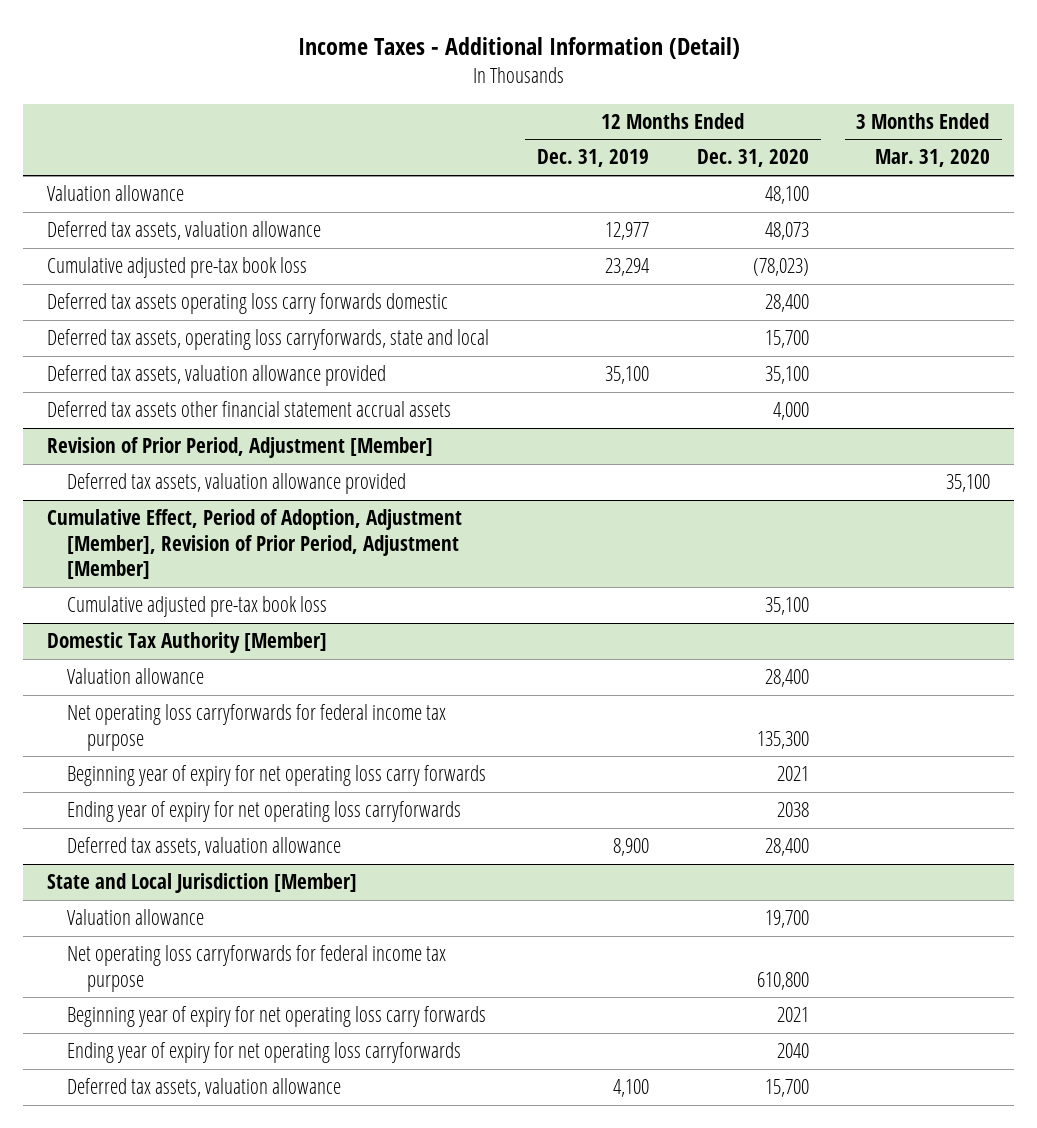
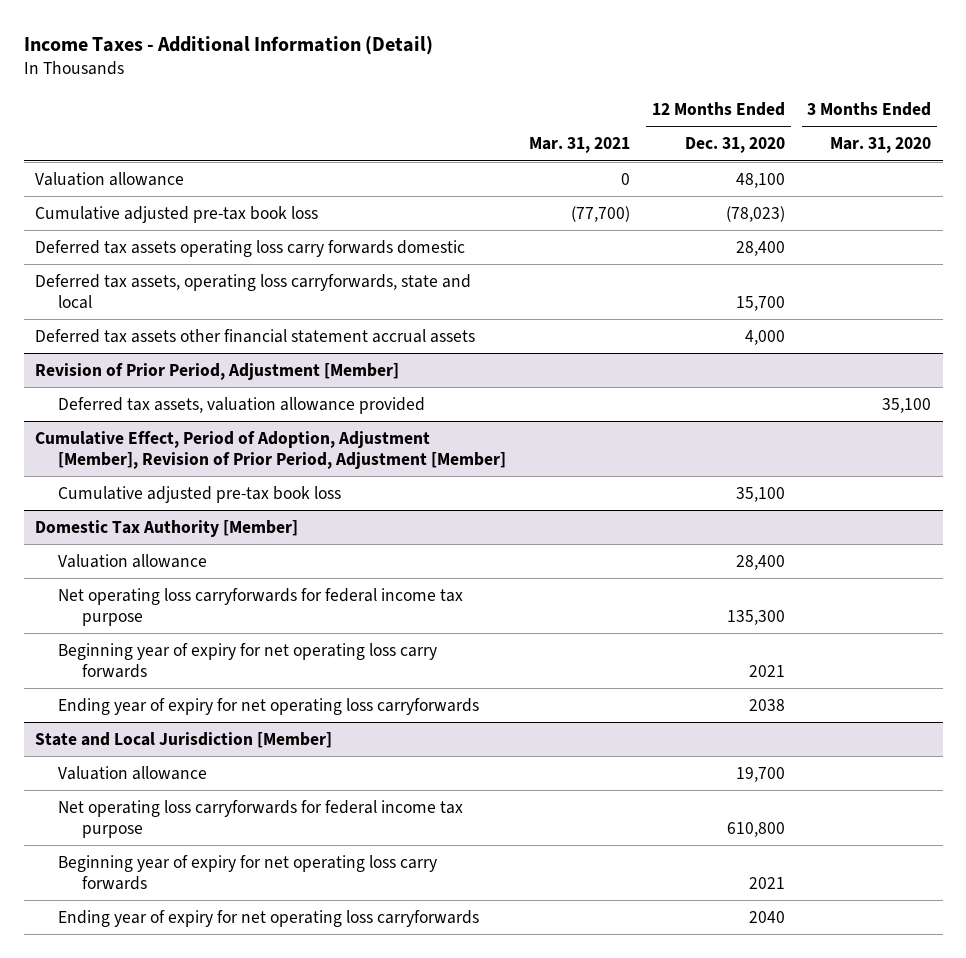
- | 12 Months Ended Dec. 31, 2019 | 12 Months Ended Dec. 31, 2020 | 3 Months Ended Mar. 31, 2020
+ | Mar. 31, 2021 | 12 Months Ended Dec. 31, 2020 | 3 Months Ended Mar. 31, 2020
- Deferred tax assets, valuation allowance | 12,977 | 48,073 |
- Deferred tax assets, valuation allowance provided | 35,100 | 35,100 |
@ Domestic Tax Authority [Member]
- Deferred tax assets, valuation allowance | 8,900 | 28,400 |
@ State and Local Jurisdiction [Member]
- Deferred tax assets, valuation allowance | 4,100 | 15,700 |

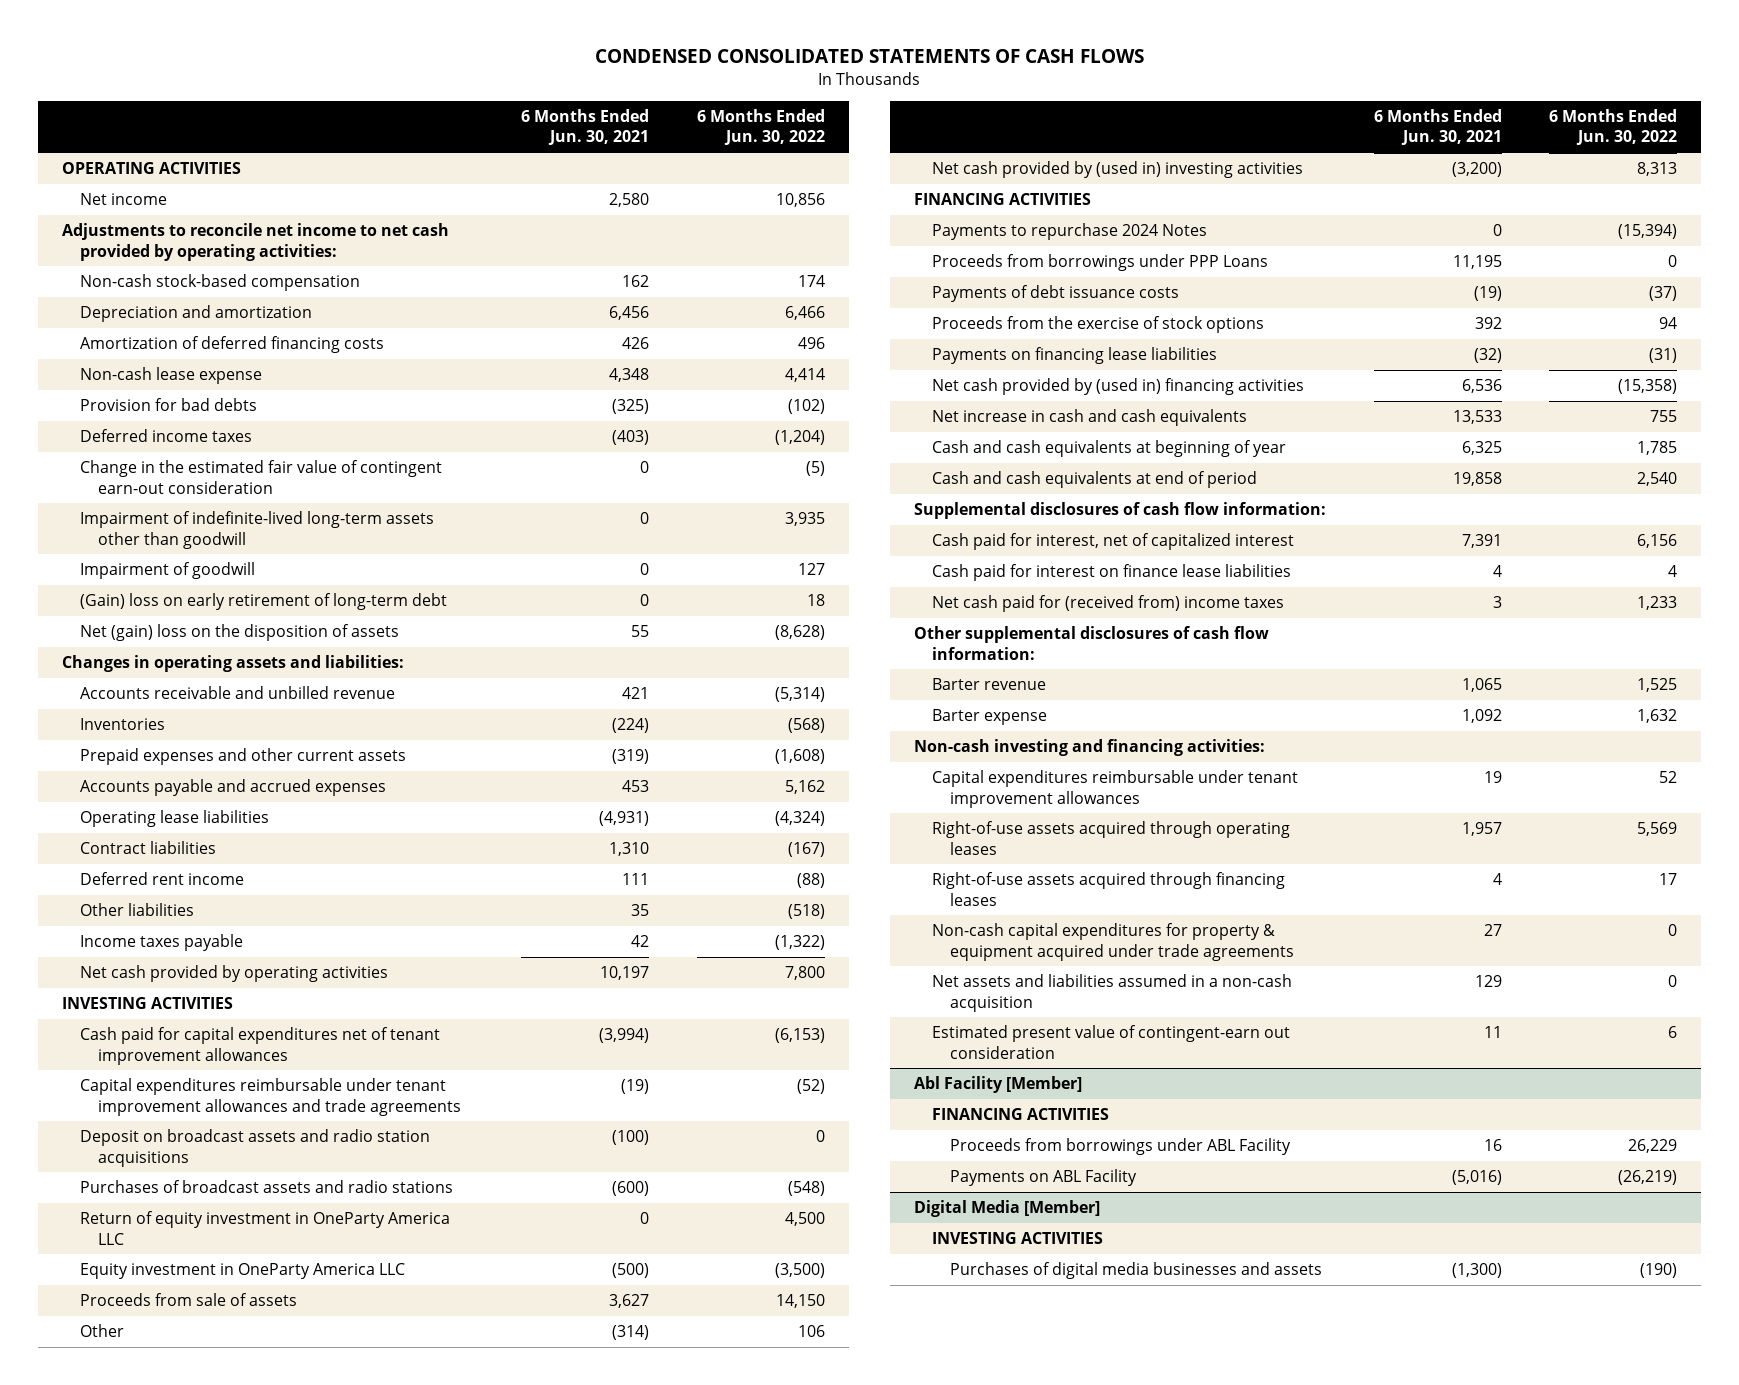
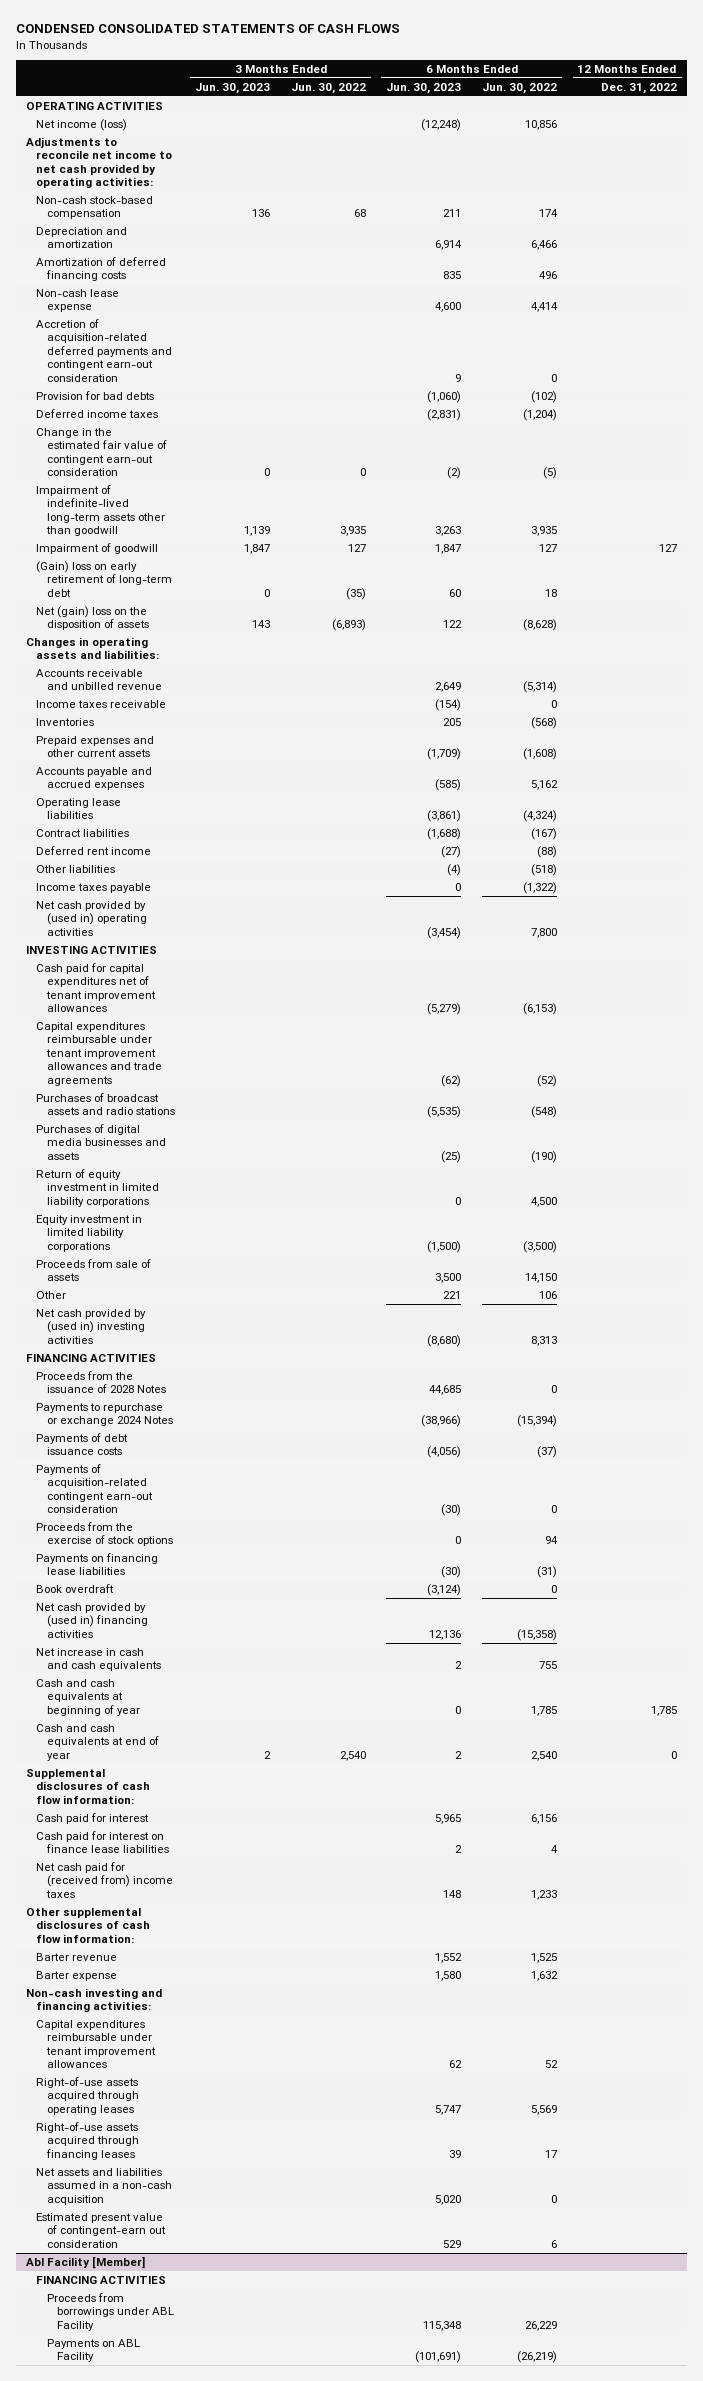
- | 6 Months Ended Jun. 30, 2021 | 6 Months Ended Jun. 30, 2022
+ | 3 Months Ended Jun. 30, 2023 | 3 Months Ended Jun. 30, 2022 | 6 Months Ended Jun. 30, 2023 | 6 Months Ended Jun. 30, 2022 | 12 Months Ended Dec. 31, 2022
- Net income | 2,580 | 10,856
+ Net income (loss) | | | (12,248) | 10,856 |
+ Accretion of acquisition-related deferred payments and contingent earn-out consideration | | | 9 | 0 |
+ Income taxes receivable | | | (154) | 0 |
- Net cash provided by operating activities | 10,197 | 7,800
+ Net cash provided by (used in) operating activities | | | (3,454) | 7,800 |
- Deposit on broadcast assets and radio station acquisitions | (100) | 0
- Return of equity investment in OneParty America LLC | 0 | 4,500
- Equity investment in OneParty America LLC | (500) | (3,500)
+ Purchases of digital media businesses and assets | | | (25) | (190) |
+ Return of equity investment in limited liability corporations | | | 0 | 4,500 |
+ Equity investment in limited liability corporations | | | (1,500) | (3,500) |
- Payments to repurchase 2024 Notes | 0 | (15,394)
- Proceeds from borrowings under PPP Loans | 11,195 | 0
+ Proceeds from the issuance of 2028 Notes | | | 44,685 | 0 |
+ Payments to repurchase or exchange 2024 Notes | | | (38,966) | (15,394) |
+ Payments of acquisition-related contingent earn-out consideration | | | (30) | 0 |
+ Book overdraft | | | (3,124) | 0 |
- Cash and cash equivalents at end of period | 19,858 | 2,540
+ Cash and cash equivalents at end of year | 2 | 2,540 | 2 | 2,540 | 0
- Cash paid for interest, net of capitalized interest | 7,391 | 6,156
+ Cash paid for interest | | | 5,965 | 6,156 |
- Non-cash capital expenditures for property & equipment acquired under trade agreements | 27 | 0
- Digital Media [Member]
- INVESTING ACTIVITIES
- Purchases of digital media businesses and assets | (1,300) | (190)

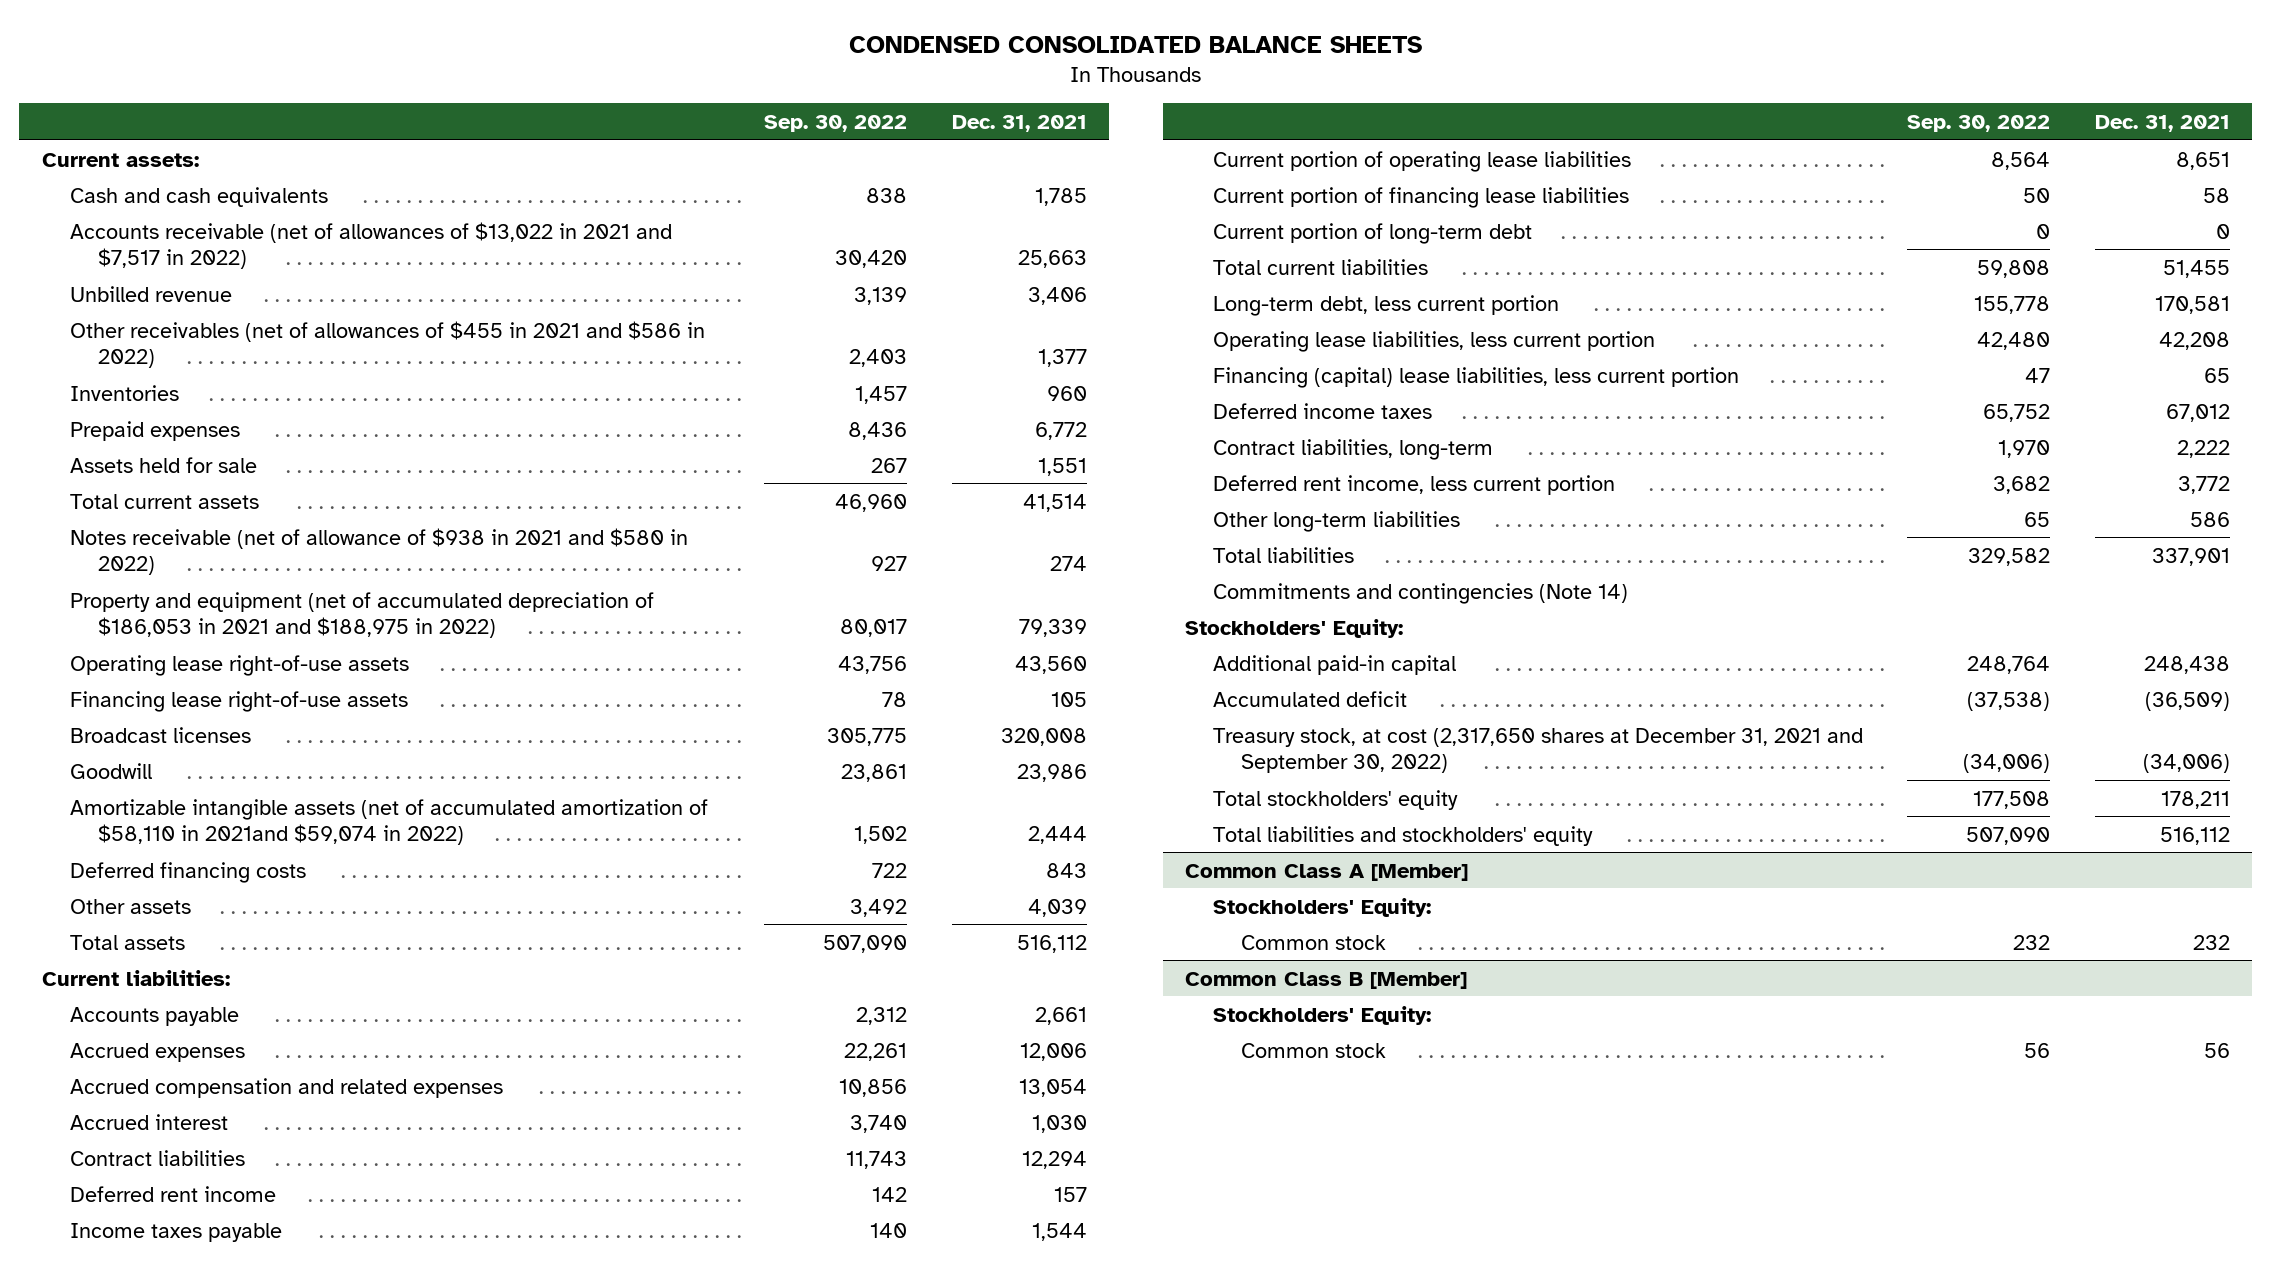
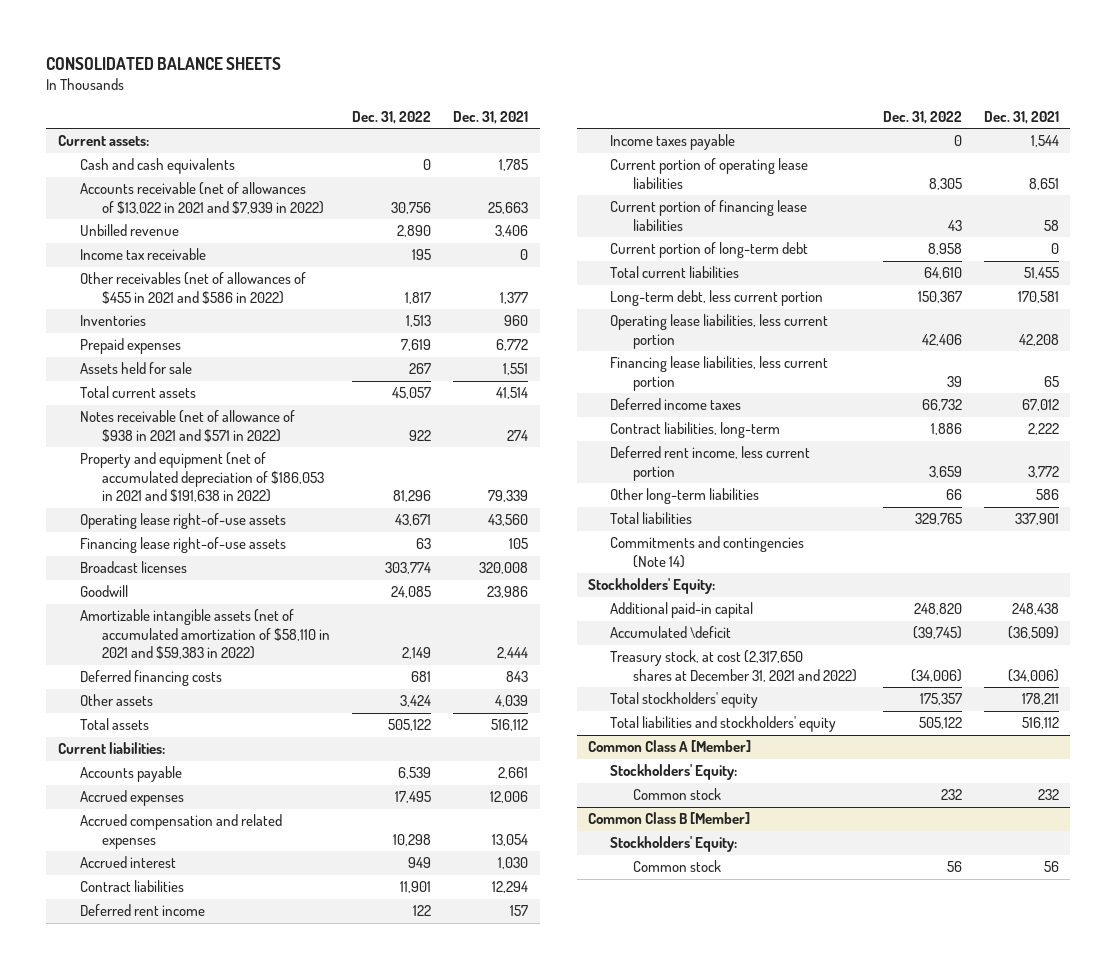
- CONDENSED CONSOLIDATED BALANCE SHEETS
+ CONSOLIDATED BALANCE SHEETS
- | Sep. 30, 2022 | Dec. 31, 2021
+ | Dec. 31, 2022 | Dec. 31, 2021
- Accounts receivable (net of allowances of $13,022 in 2021 and $7,517 in 2022) | 30,420 | 25,663
+ Accounts receivable (net of allowances of $13,022 in 2021 and $7,939 in 2022) | 30,756 | 25,663
+ Income tax receivable | 195 | 0
- Notes receivable (net of allowance of $938 in 2021 and $580 in 2022) | 927 | 274
- Property and equipment (net of accumulated depreciation of $186,053 in 2021 and $188,975 in 2022) | 80,017 | 79,339
+ Notes receivable (net of allowance of $938 in 2021 and $571 in 2022) | 922 | 274
+ Property and equipment (net of accumulated depreciation of $186,053 in 2021 and $191,638 in 2022) | 81,296 | 79,339
- Amortizable intangible assets (net of accumulated amortization of $58,110 in 2021and $59,074 in 2022) | 1,502 | 2,444
+ Amortizable intangible assets (net of accumulated amortization of $58,110 in 2021 and $59,383 in 2022) | 2,149 | 2,444
- Financing (capital) lease liabilities, less current portion | 47 | 65
+ Financing lease liabilities, less current portion | 39 | 65
- Accumulated deficit | (37,538) | (36,509)
- Treasury stock, at cost (2,317,650 shares at December 31, 2021 and September 30, 2022) | (34,006) | (34,006)
+ Accumulated \deficit | (39,745) | (36,509)
+ Treasury stock, at cost (2,317,650 shares at December 31, 2021 and 2022) | (34,006) | (34,006)

